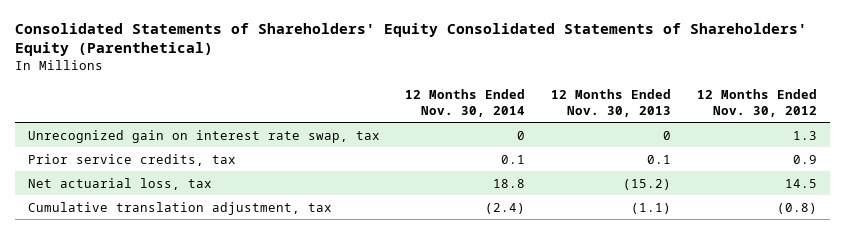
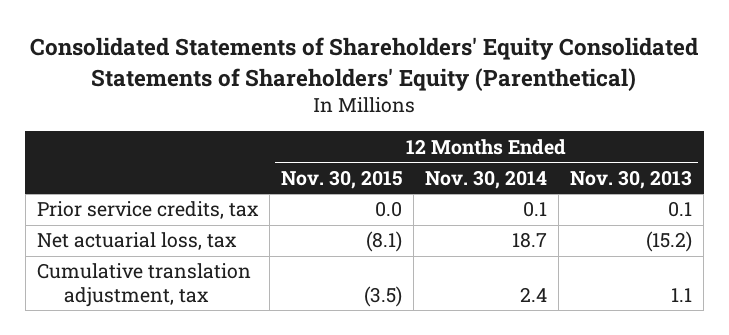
- | 12 Months Ended Nov. 30, 2014 | 12 Months Ended Nov. 30, 2013 | 12 Months Ended Nov. 30, 2012
+ | 12 Months Ended Nov. 30, 2015 | 12 Months Ended Nov. 30, 2014 | 12 Months Ended Nov. 30, 2013
- Unrecognized gain on interest rate swap, tax | 0 | 0 | 1.3
- Net actuarial loss, tax | 18.8 | (15.2) | 14.5
- Cumulative translation adjustment, tax | (2.4) | (1.1) | (0.8)
+ Net actuarial loss, tax | (8.1) | 18.7 | (15.2)
+ Cumulative translation adjustment, tax | (3.5) | 2.4 | 1.1

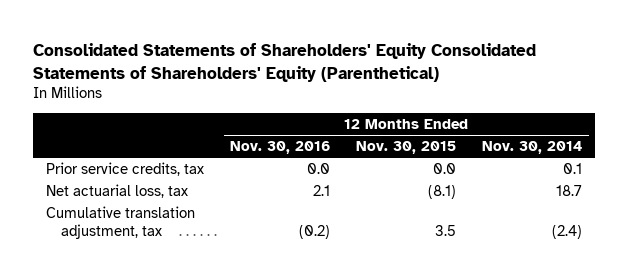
- | 12 Months Ended Nov. 30, 2015 | 12 Months Ended Nov. 30, 2014 | 12 Months Ended Nov. 30, 2013
+ | 12 Months Ended Nov. 30, 2016 | 12 Months Ended Nov. 30, 2015 | 12 Months Ended Nov. 30, 2014
- Cumulative translation adjustment, tax | (3.5) | 2.4 | 1.1
+ Cumulative translation adjustment, tax | (0.2) | 3.5 | (2.4)

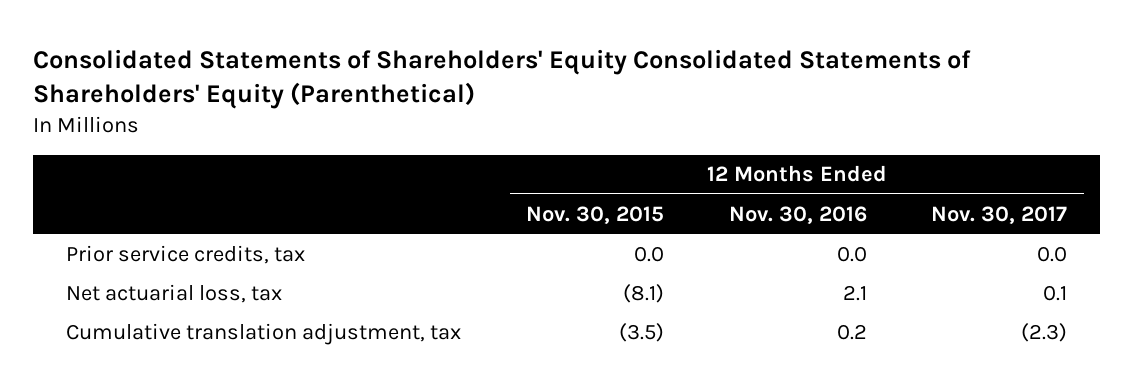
- | 12 Months Ended Nov. 30, 2016 | 12 Months Ended Nov. 30, 2015 | 12 Months Ended Nov. 30, 2014
+ | 12 Months Ended Nov. 30, 2015 | 12 Months Ended Nov. 30, 2016 | 12 Months Ended Nov. 30, 2017
- Cumulative translation adjustment, tax | (0.2) | 3.5 | (2.4)
+ Cumulative translation adjustment, tax | (3.5) | 0.2 | (2.3)

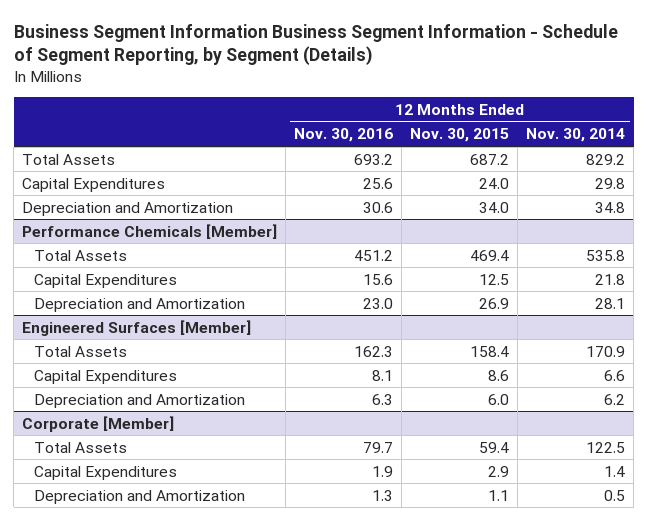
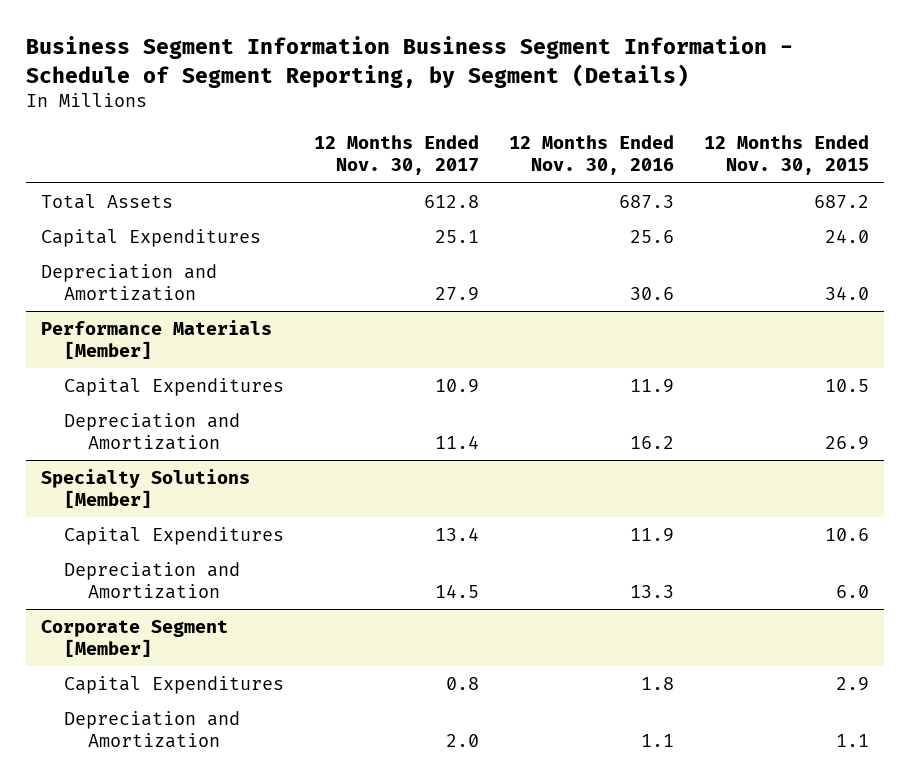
- | 12 Months Ended Nov. 30, 2016 | 12 Months Ended Nov. 30, 2015 | 12 Months Ended Nov. 30, 2014
+ | 12 Months Ended Nov. 30, 2017 | 12 Months Ended Nov. 30, 2016 | 12 Months Ended Nov. 30, 2015
- Total Assets | 693.2 | 687.2 | 829.2
+ Total Assets | 612.8 | 687.3 | 687.2
- Performance Chemicals [Member]
- Total Assets | 451.2 | 469.4 | 535.8
- Capital Expenditures | 15.6 | 12.5 | 21.8
- Depreciation and Amortization | 23.0 | 26.9 | 28.1
- Engineered Surfaces [Member]
- Total Assets | 162.3 | 158.4 | 170.9
- Capital Expenditures | 8.1 | 8.6 | 6.6
- Depreciation and Amortization | 6.3 | 6.0 | 6.2
- Corporate [Member]
- Total Assets | 79.7 | 59.4 | 122.5
- Capital Expenditures | 1.9 | 2.9 | 1.4
- Depreciation and Amortization | 1.3 | 1.1 | 0.5
+ Performance Materials [Member]
+ Capital Expenditures | 10.9 | 11.9 | 10.5
+ Depreciation and Amortization | 11.4 | 16.2 | 26.9
+ Specialty Solutions [Member]
+ Capital Expenditures | 13.4 | 11.9 | 10.6
+ Depreciation and Amortization | 14.5 | 13.3 | 6.0
+ Corporate Segment [Member]
+ Capital Expenditures | 0.8 | 1.8 | 2.9
+ Depreciation and Amortization | 2.0 | 1.1 | 1.1

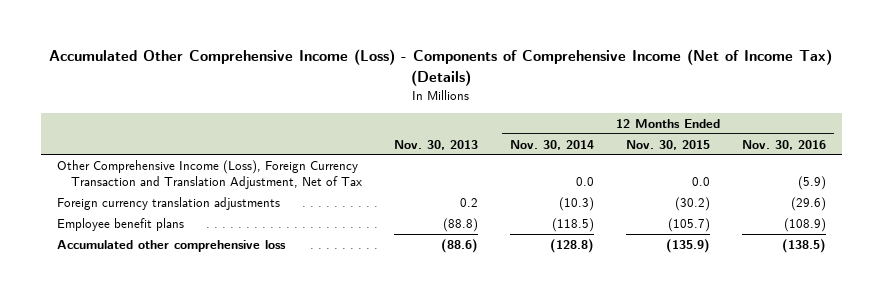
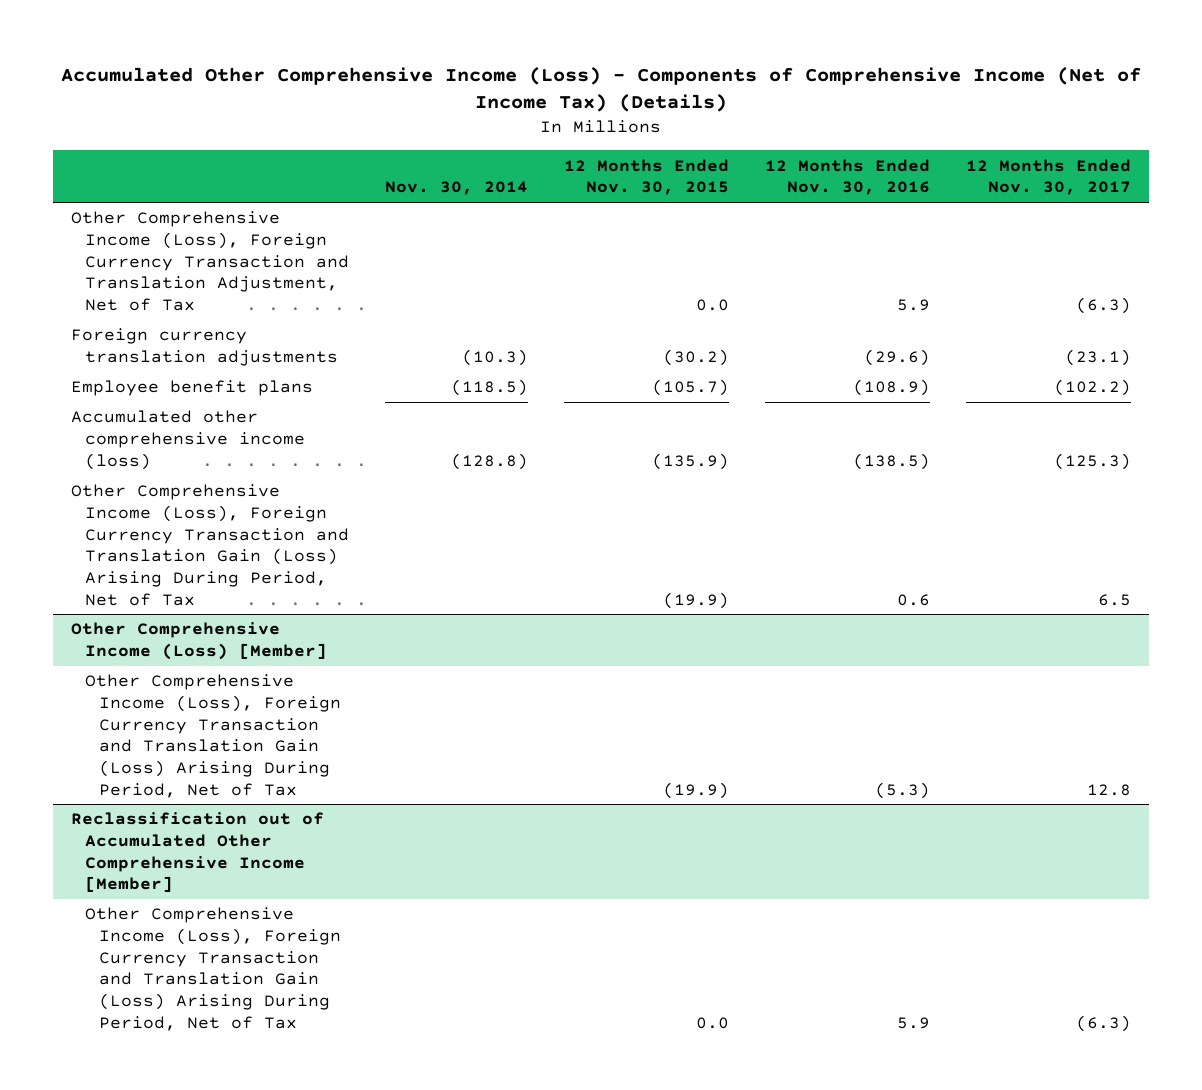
- | Nov. 30, 2013 | 12 Months Ended Nov. 30, 2014 | 12 Months Ended Nov. 30, 2015 | 12 Months Ended Nov. 30, 2016
+ | Nov. 30, 2014 | 12 Months Ended Nov. 30, 2015 | 12 Months Ended Nov. 30, 2016 | 12 Months Ended Nov. 30, 2017
- Other Comprehensive Income (Loss), Foreign Currency Transaction and Translation Adjustment, Net of Tax | | 0.0 | 0.0 | (5.9)
+ Other Comprehensive Income (Loss), Foreign Currency Transaction and Translation Adjustment, Net of Tax | | 0.0 | 5.9 | (6.3)
- Accumulated other comprehensive loss | (88.6) | (128.8) | (135.9) | (138.5)
+ Accumulated other comprehensive income (loss) | (128.8) | (135.9) | (138.5) | (125.3)
+ Other Comprehensive Income (Loss), Foreign Currency Transaction and Translation Gain (Loss) Arising During Period, Net of Tax | | (19.9) | 0.6 | 6.5
+ Other Comprehensive Income (Loss) [Member]
+ Other Comprehensive Income (Loss), Foreign Currency Transaction and Translation Gain (Loss) Arising During Period, Net of Tax | | (19.9) | (5.3) | 12.8
+ Reclassification out of Accumulated Other Comprehensive Income [Member]
+ Other Comprehensive Income (Loss), Foreign Currency Transaction and Translation Gain (Loss) Arising During Period, Net of Tax | | 0.0 | 5.9 | (6.3)

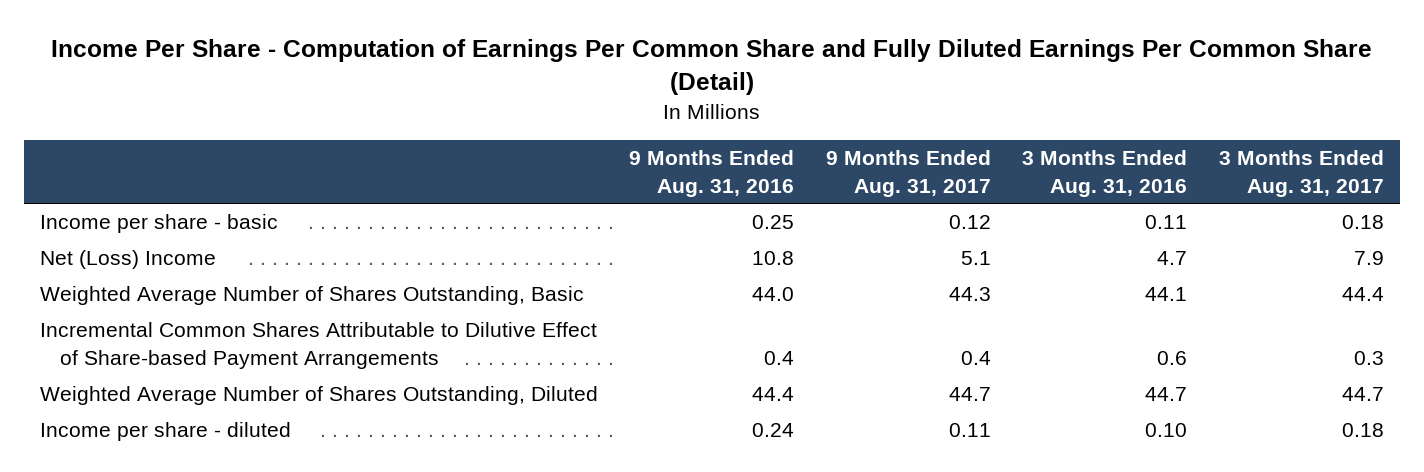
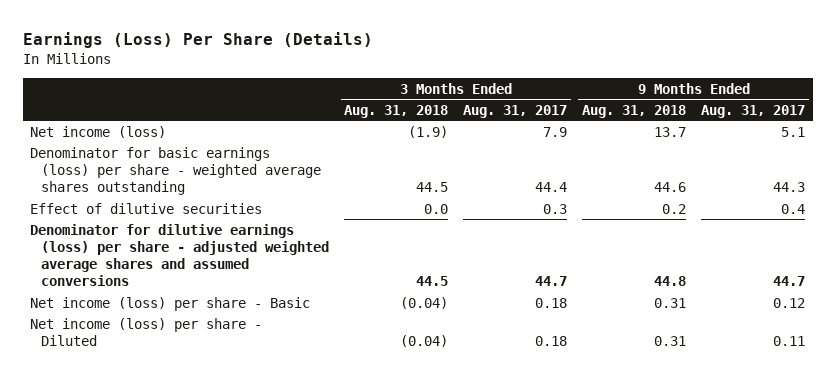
- Income Per Share - Computation of Earnings Per Common Share and Fully Diluted Earnings Per Common Share (Detail)
+ Earnings (Loss) Per Share (Details)
- | 9 Months Ended Aug. 31, 2016 | 9 Months Ended Aug. 31, 2017 | 3 Months Ended Aug. 31, 2016 | 3 Months Ended Aug. 31, 2017
+ | 3 Months Ended Aug. 31, 2018 | 3 Months Ended Aug. 31, 2017 | 9 Months Ended Aug. 31, 2018 | 9 Months Ended Aug. 31, 2017
- Income per share - basic | 0.25 | 0.12 | 0.11 | 0.18
- Net (Loss) Income | 10.8 | 5.1 | 4.7 | 7.9
- Weighted Average Number of Shares Outstanding, Basic | 44.0 | 44.3 | 44.1 | 44.4
- Incremental Common Shares Attributable to Dilutive Effect of Share-based Payment Arrangements | 0.4 | 0.4 | 0.6 | 0.3
- Weighted Average Number of Shares Outstanding, Diluted | 44.4 | 44.7 | 44.7 | 44.7
- Income per share - diluted | 0.24 | 0.11 | 0.10 | 0.18
+ Net income (loss) | (1.9) | 7.9 | 13.7 | 5.1
+ Denominator for basic earnings (loss) per share - weighted average shares outstanding | 44.5 | 44.4 | 44.6 | 44.3
+ Effect of dilutive securities | 0.0 | 0.3 | 0.2 | 0.4
+ Denominator for dilutive earnings (loss) per share - adjusted weighted average shares and assumed conversions | 44.5 | 44.7 | 44.8 | 44.7
+ Net income (loss) per share - Basic | (0.04) | 0.18 | 0.31 | 0.12
+ Net income (loss) per share - Diluted | (0.04) | 0.18 | 0.31 | 0.11

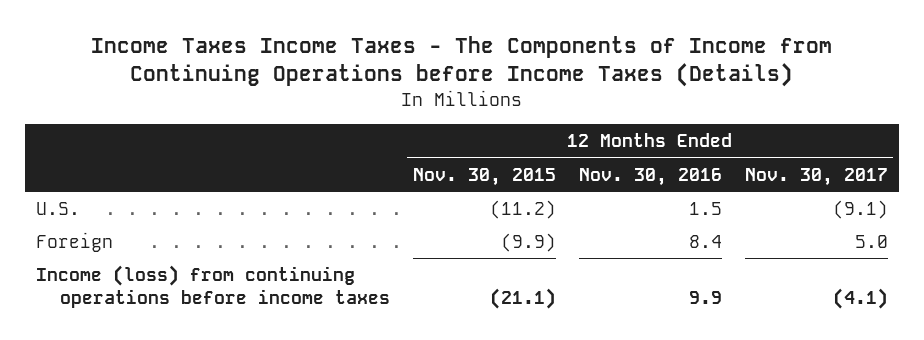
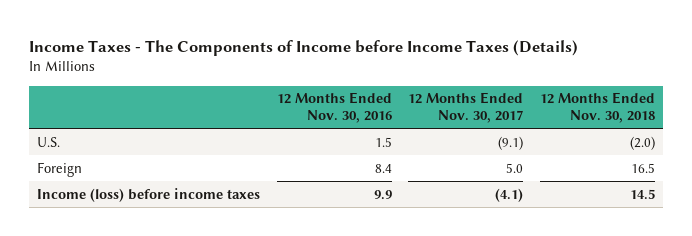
- Income Taxes Income Taxes - The Components of Income from Continuing Operations before Income Taxes (Details)
+ Income Taxes - The Components of Income before Income Taxes (Details)
- | 12 Months Ended Nov. 30, 2015 | 12 Months Ended Nov. 30, 2016 | 12 Months Ended Nov. 30, 2017
+ | 12 Months Ended Nov. 30, 2016 | 12 Months Ended Nov. 30, 2017 | 12 Months Ended Nov. 30, 2018
- Income (loss) from continuing operations before income taxes | (21.1) | 9.9 | (4.1)
+ Income (loss) before income taxes | 9.9 | (4.1) | 14.5

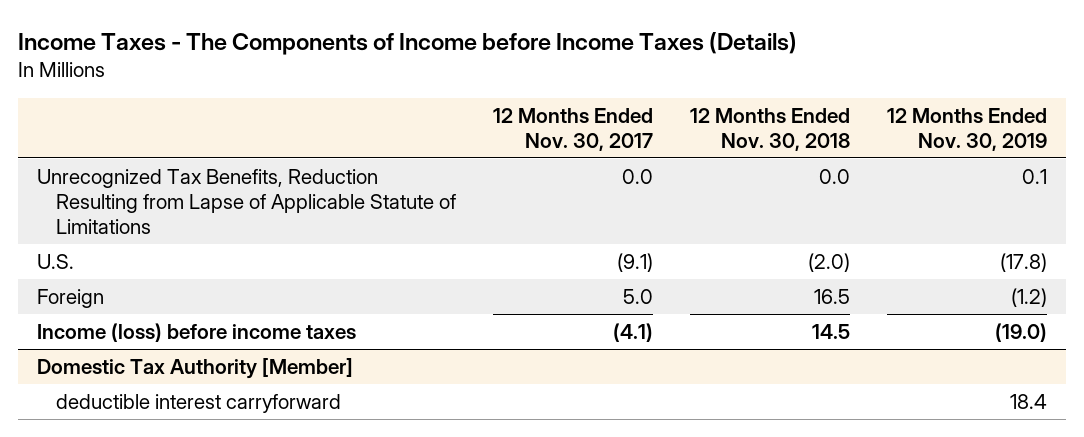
- | 12 Months Ended Nov. 30, 2016 | 12 Months Ended Nov. 30, 2017 | 12 Months Ended Nov. 30, 2018
+ | 12 Months Ended Nov. 30, 2017 | 12 Months Ended Nov. 30, 2018 | 12 Months Ended Nov. 30, 2019
+ Unrecognized Tax Benefits, Reduction Resulting from Lapse of Applicable Statute of Limitations | 0.0 | 0.0 | 0.1
+ Domestic Tax Authority [Member]
+ deductible interest carryforward | | | 18.4

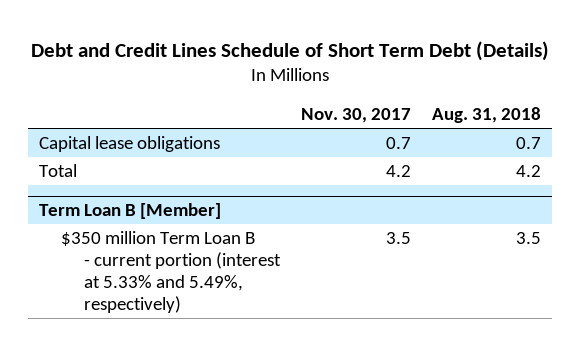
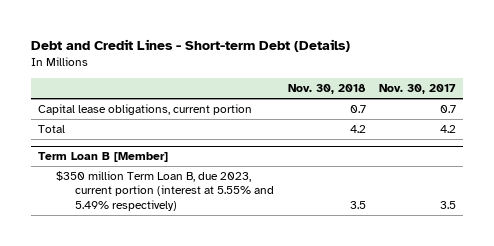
- Debt and Credit Lines Schedule of Short Term Debt (Details)
+ Debt and Credit Lines - Short-term Debt (Details)
- | Nov. 30, 2017 | Aug. 31, 2018
+ | Nov. 30, 2018 | Nov. 30, 2017
- Capital lease obligations | 0.7 | 0.7
+ Capital lease obligations, current portion | 0.7 | 0.7
@ Term Loan B [Member]
- $350 million Term Loan B - current portion (interest at 5.33% and 5.49%, respectively) | 3.5 | 3.5
+ $350 million Term Loan B, due 2023, current portion (interest at 5.55% and 5.49% respectively) | 3.5 | 3.5

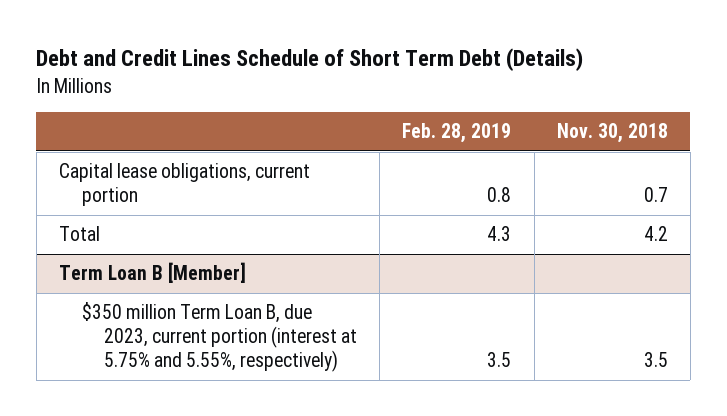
- Debt and Credit Lines - Short-term Debt (Details)
+ Debt and Credit Lines Schedule of Short Term Debt (Details)
- | Nov. 30, 2018 | Nov. 30, 2017
+ | Feb. 28, 2019 | Nov. 30, 2018
@ Term Loan B [Member]
- $350 million Term Loan B, due 2023, current portion (interest at 5.55% and 5.49% respectively) | 3.5 | 3.5
+ $350 million Term Loan B, due 2023, current portion (interest at 5.75% and 5.55%, respectively) | 3.5 | 3.5

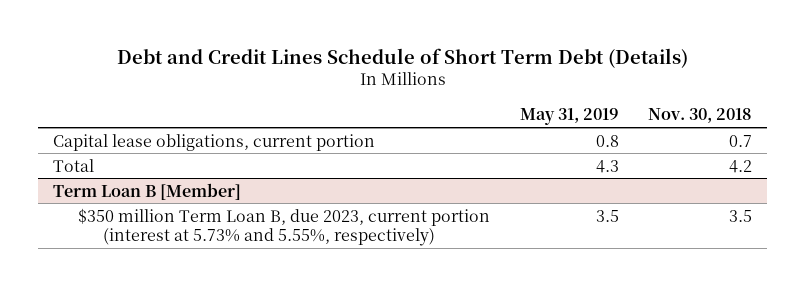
- | Feb. 28, 2019 | Nov. 30, 2018
+ | May 31, 2019 | Nov. 30, 2018
@ Term Loan B [Member]
- $350 million Term Loan B, due 2023, current portion (interest at 5.75% and 5.55%, respectively) | 3.5 | 3.5
+ $350 million Term Loan B, due 2023, current portion (interest at 5.73% and 5.55%, respectively) | 3.5 | 3.5

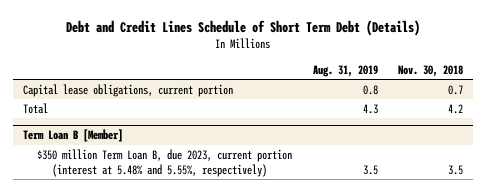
- | May 31, 2019 | Nov. 30, 2018
+ | Aug. 31, 2019 | Nov. 30, 2018
@ Term Loan B [Member]
- $350 million Term Loan B, due 2023, current portion (interest at 5.73% and 5.55%, respectively) | 3.5 | 3.5
+ $350 million Term Loan B, due 2023, current portion (interest at 5.48% and 5.55%, respectively) | 3.5 | 3.5

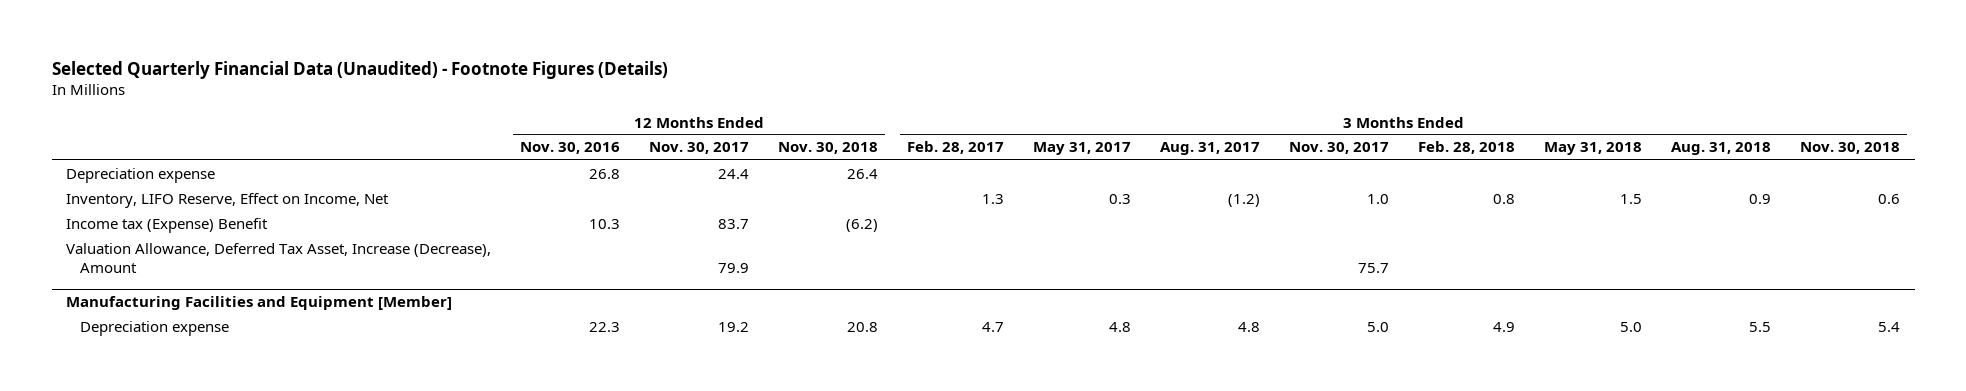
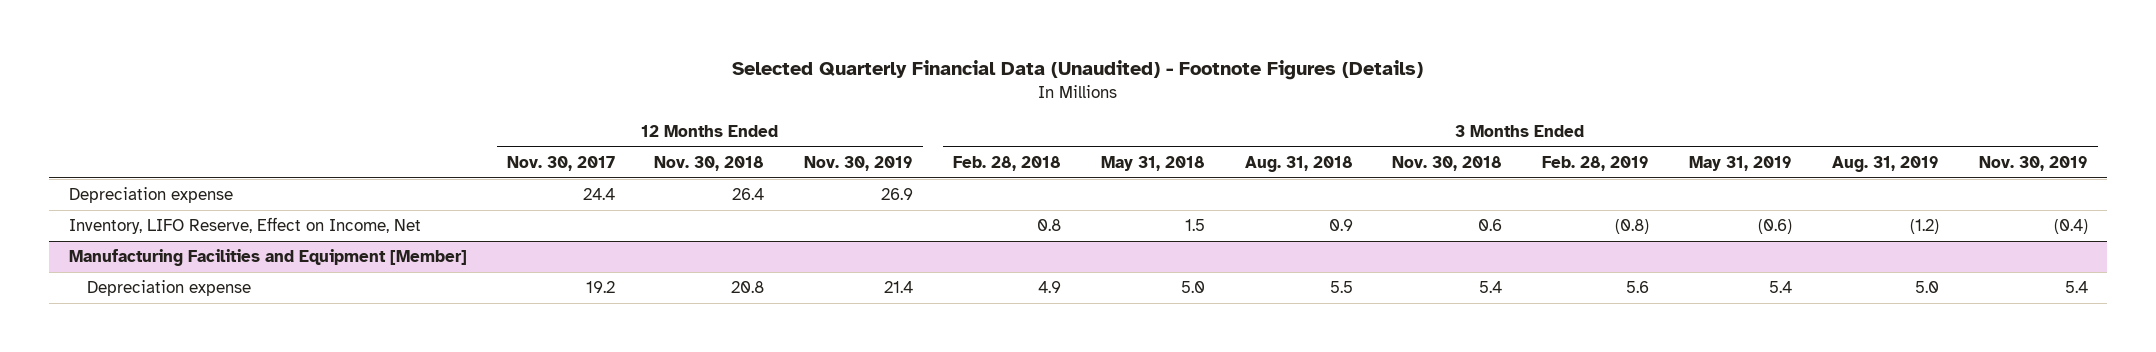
- | 12 Months Ended Nov. 30, 2016 | 12 Months Ended Nov. 30, 2017 | 12 Months Ended Nov. 30, 2018 | 3 Months Ended Feb. 28, 2017 | 3 Months Ended May 31, 2017 | 3 Months Ended Aug. 31, 2017 | 3 Months Ended Nov. 30, 2017 | 3 Months Ended Feb. 28, 2018 | 3 Months Ended May 31, 2018 | 3 Months Ended Aug. 31, 2018 | 3 Months Ended Nov. 30, 2018
+ | 12 Months Ended Nov. 30, 2017 | 12 Months Ended Nov. 30, 2018 | 12 Months Ended Nov. 30, 2019 | 3 Months Ended Feb. 28, 2018 | 3 Months Ended May 31, 2018 | 3 Months Ended Aug. 31, 2018 | 3 Months Ended Nov. 30, 2018 | 3 Months Ended Feb. 28, 2019 | 3 Months Ended May 31, 2019 | 3 Months Ended Aug. 31, 2019 | 3 Months Ended Nov. 30, 2019
- Income tax (Expense) Benefit | 10.3 | 83.7 | (6.2) | | | | | | | |
- Valuation Allowance, Deferred Tax Asset, Increase (Decrease), Amount | | 79.9 | | | | | 75.7 | | | |

